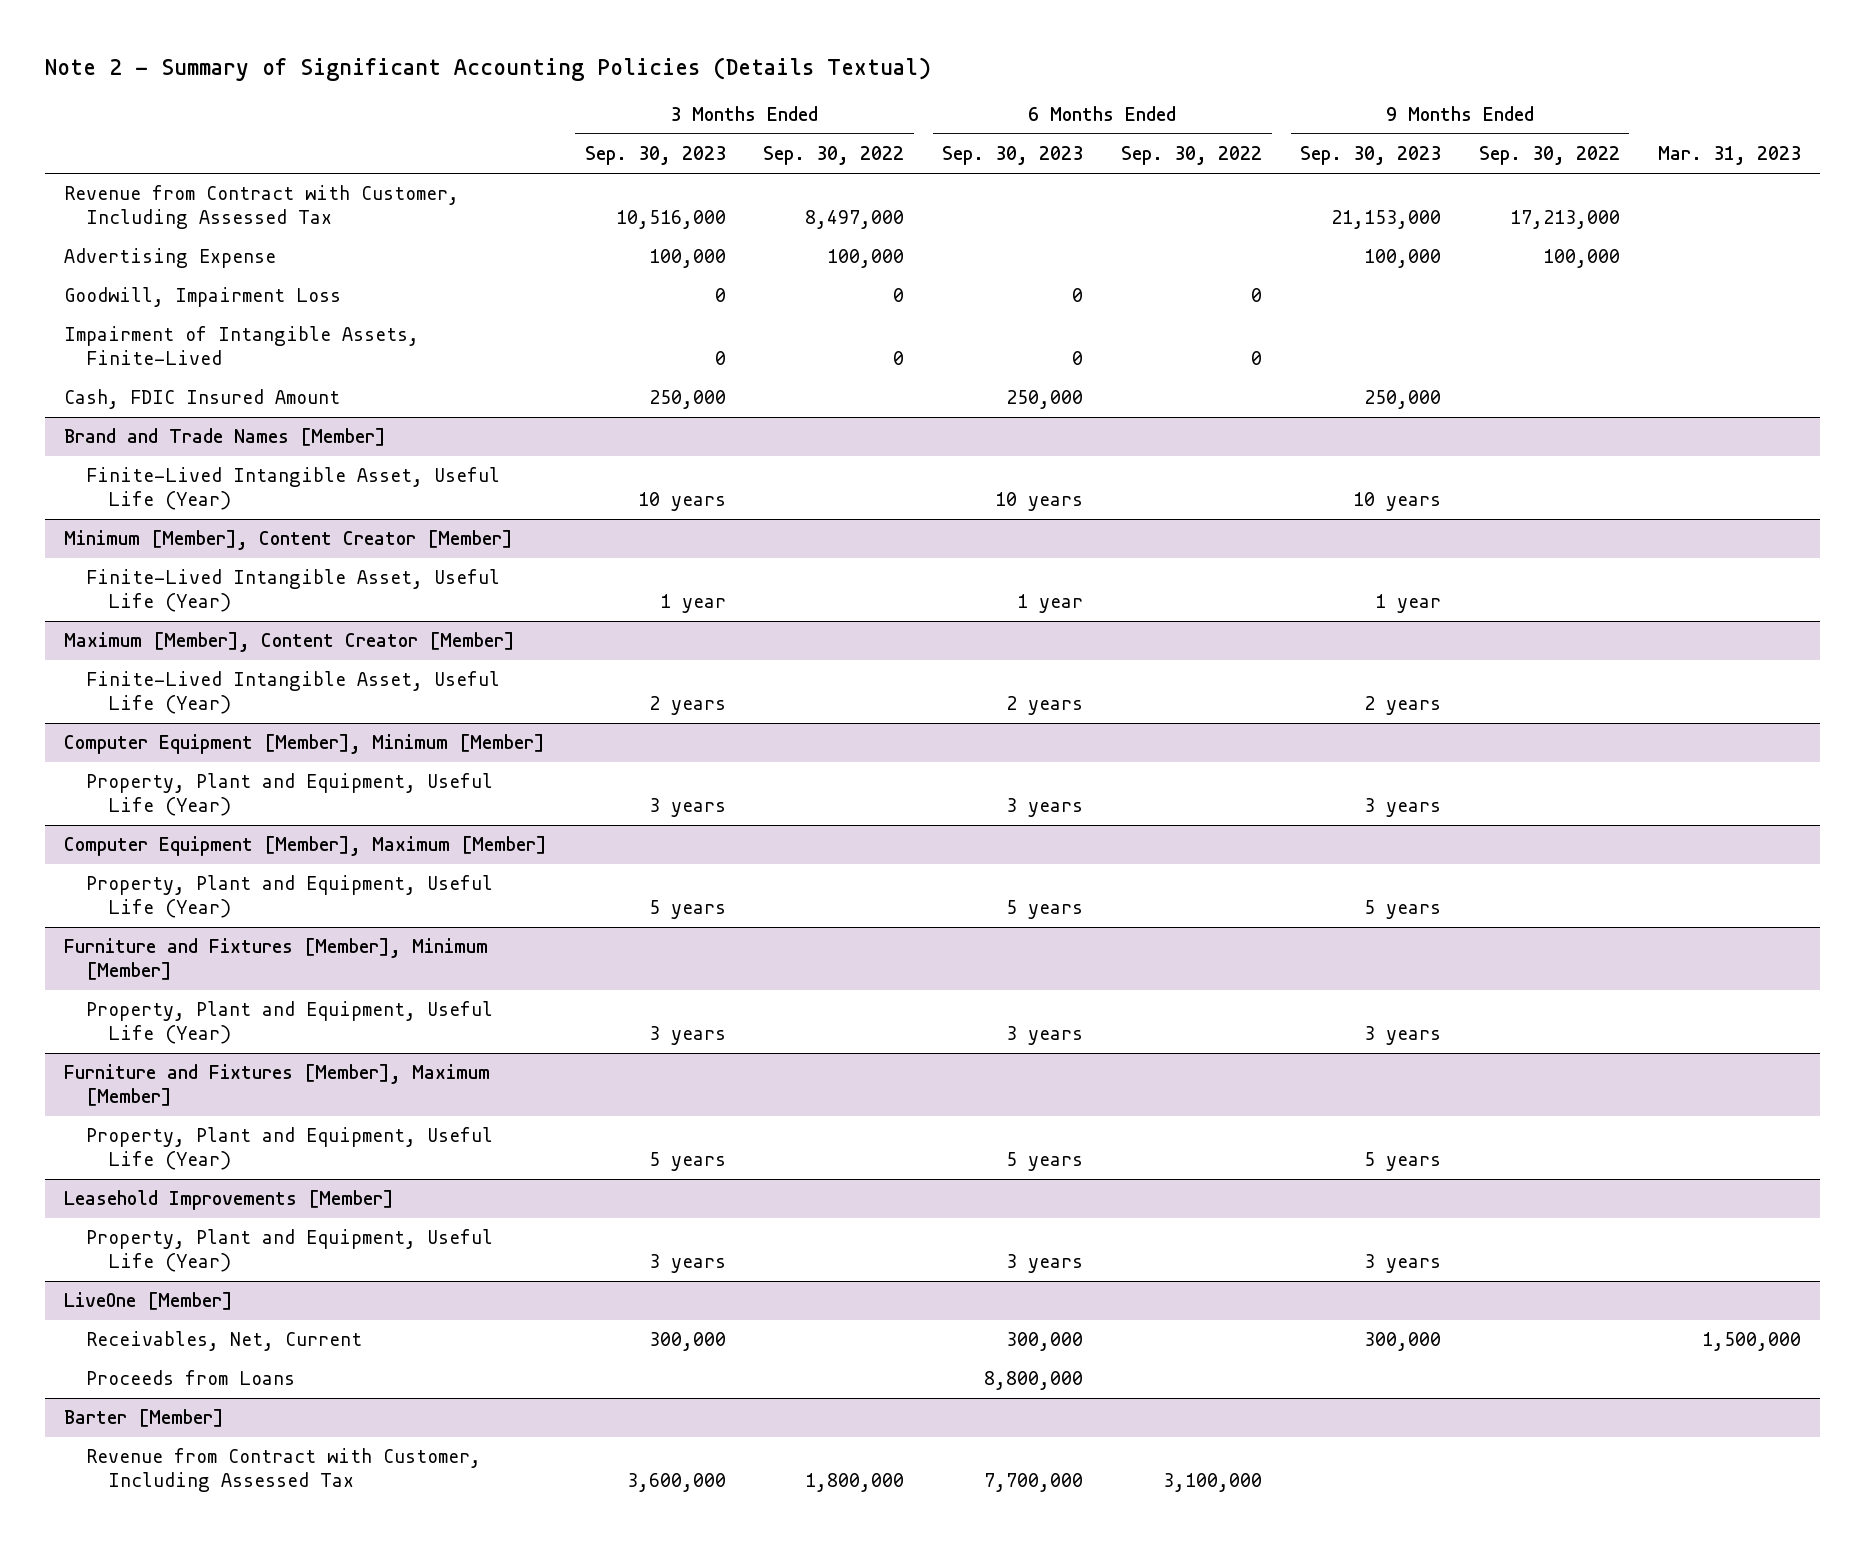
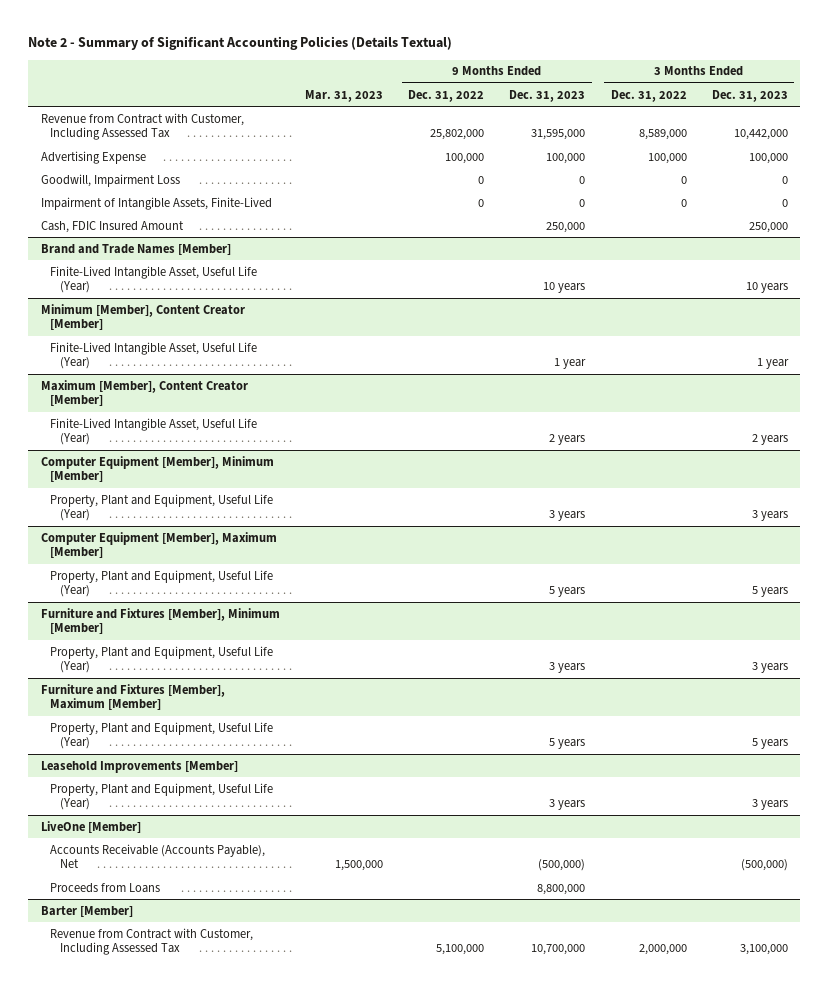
- | 3 Months Ended Sep. 30, 2023 | 3 Months Ended Sep. 30, 2022 | 6 Months Ended Sep. 30, 2023 | 6 Months Ended Sep. 30, 2022 | 9 Months Ended Sep. 30, 2023 | 9 Months Ended Sep. 30, 2022 | Mar. 31, 2023
+ | Mar. 31, 2023 | 9 Months Ended Dec. 31, 2022 | 9 Months Ended Dec. 31, 2023 | 3 Months Ended Dec. 31, 2022 | 3 Months Ended Dec. 31, 2023
@ LiveOne [Member]
- Receivables, Net, Current | 300,000 | | 300,000 | | 300,000 | | 1,500,000
+ Accounts Receivable (Accounts Payable), Net | 1,500,000 | | (500,000) | | (500,000)

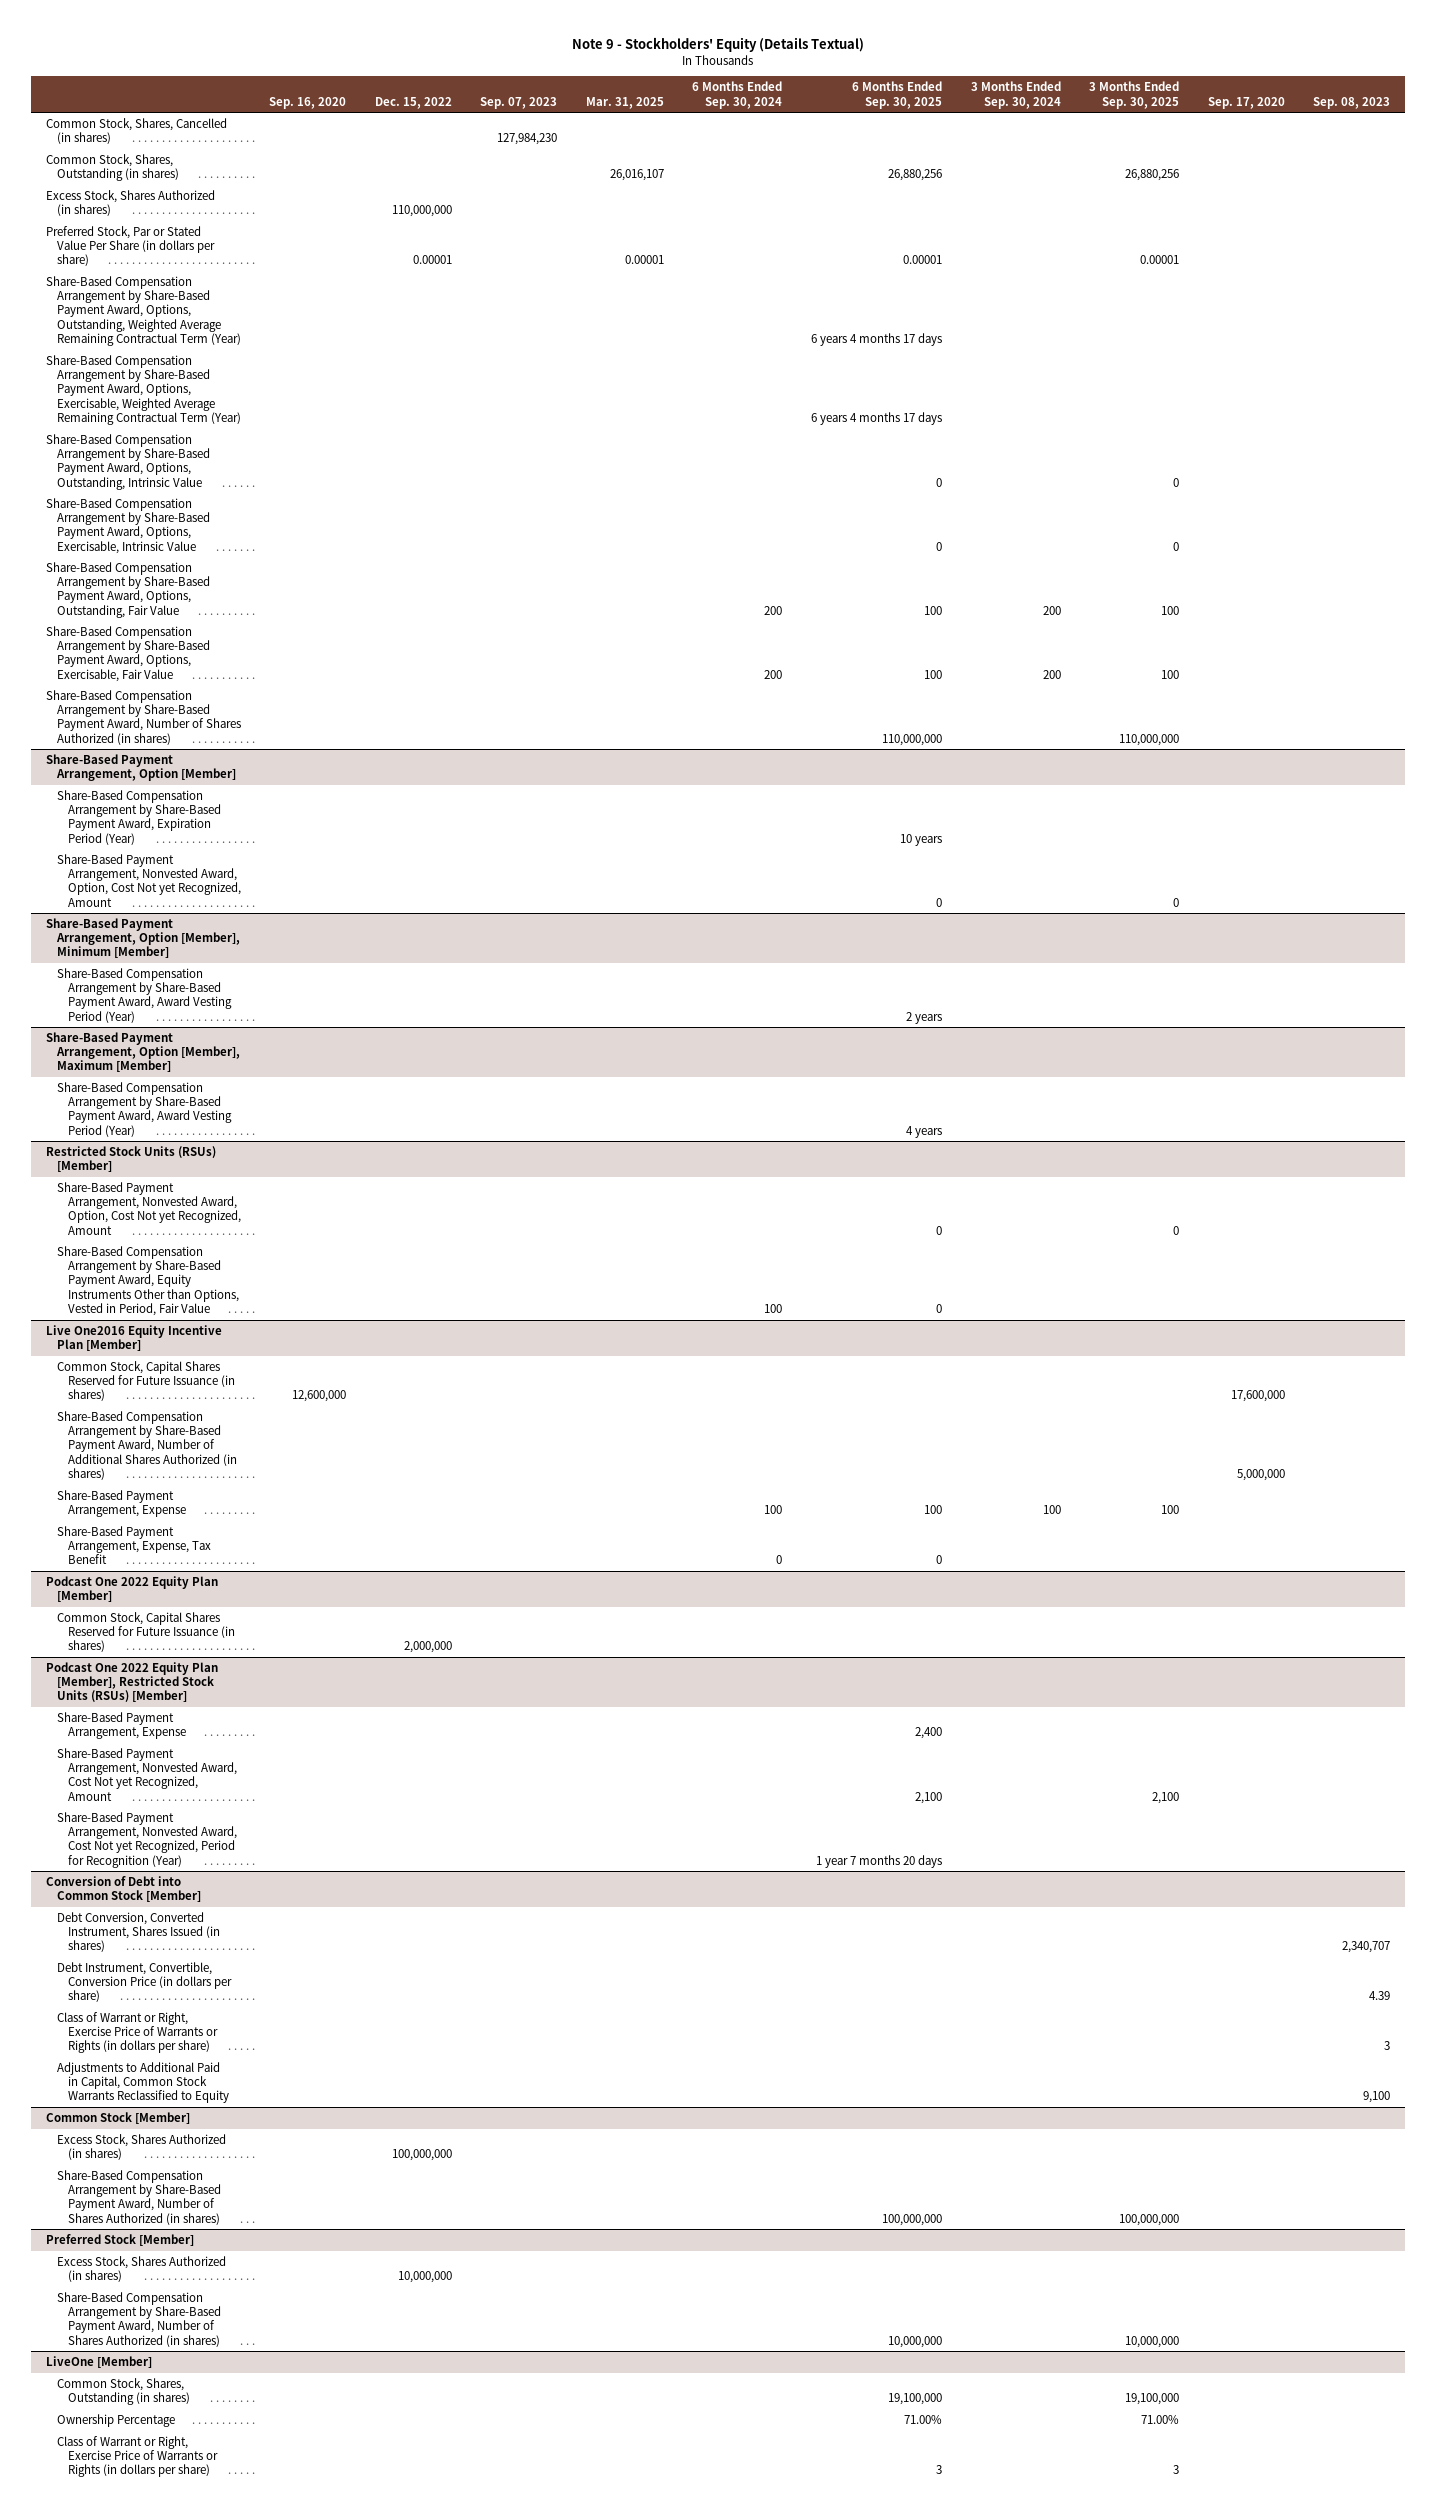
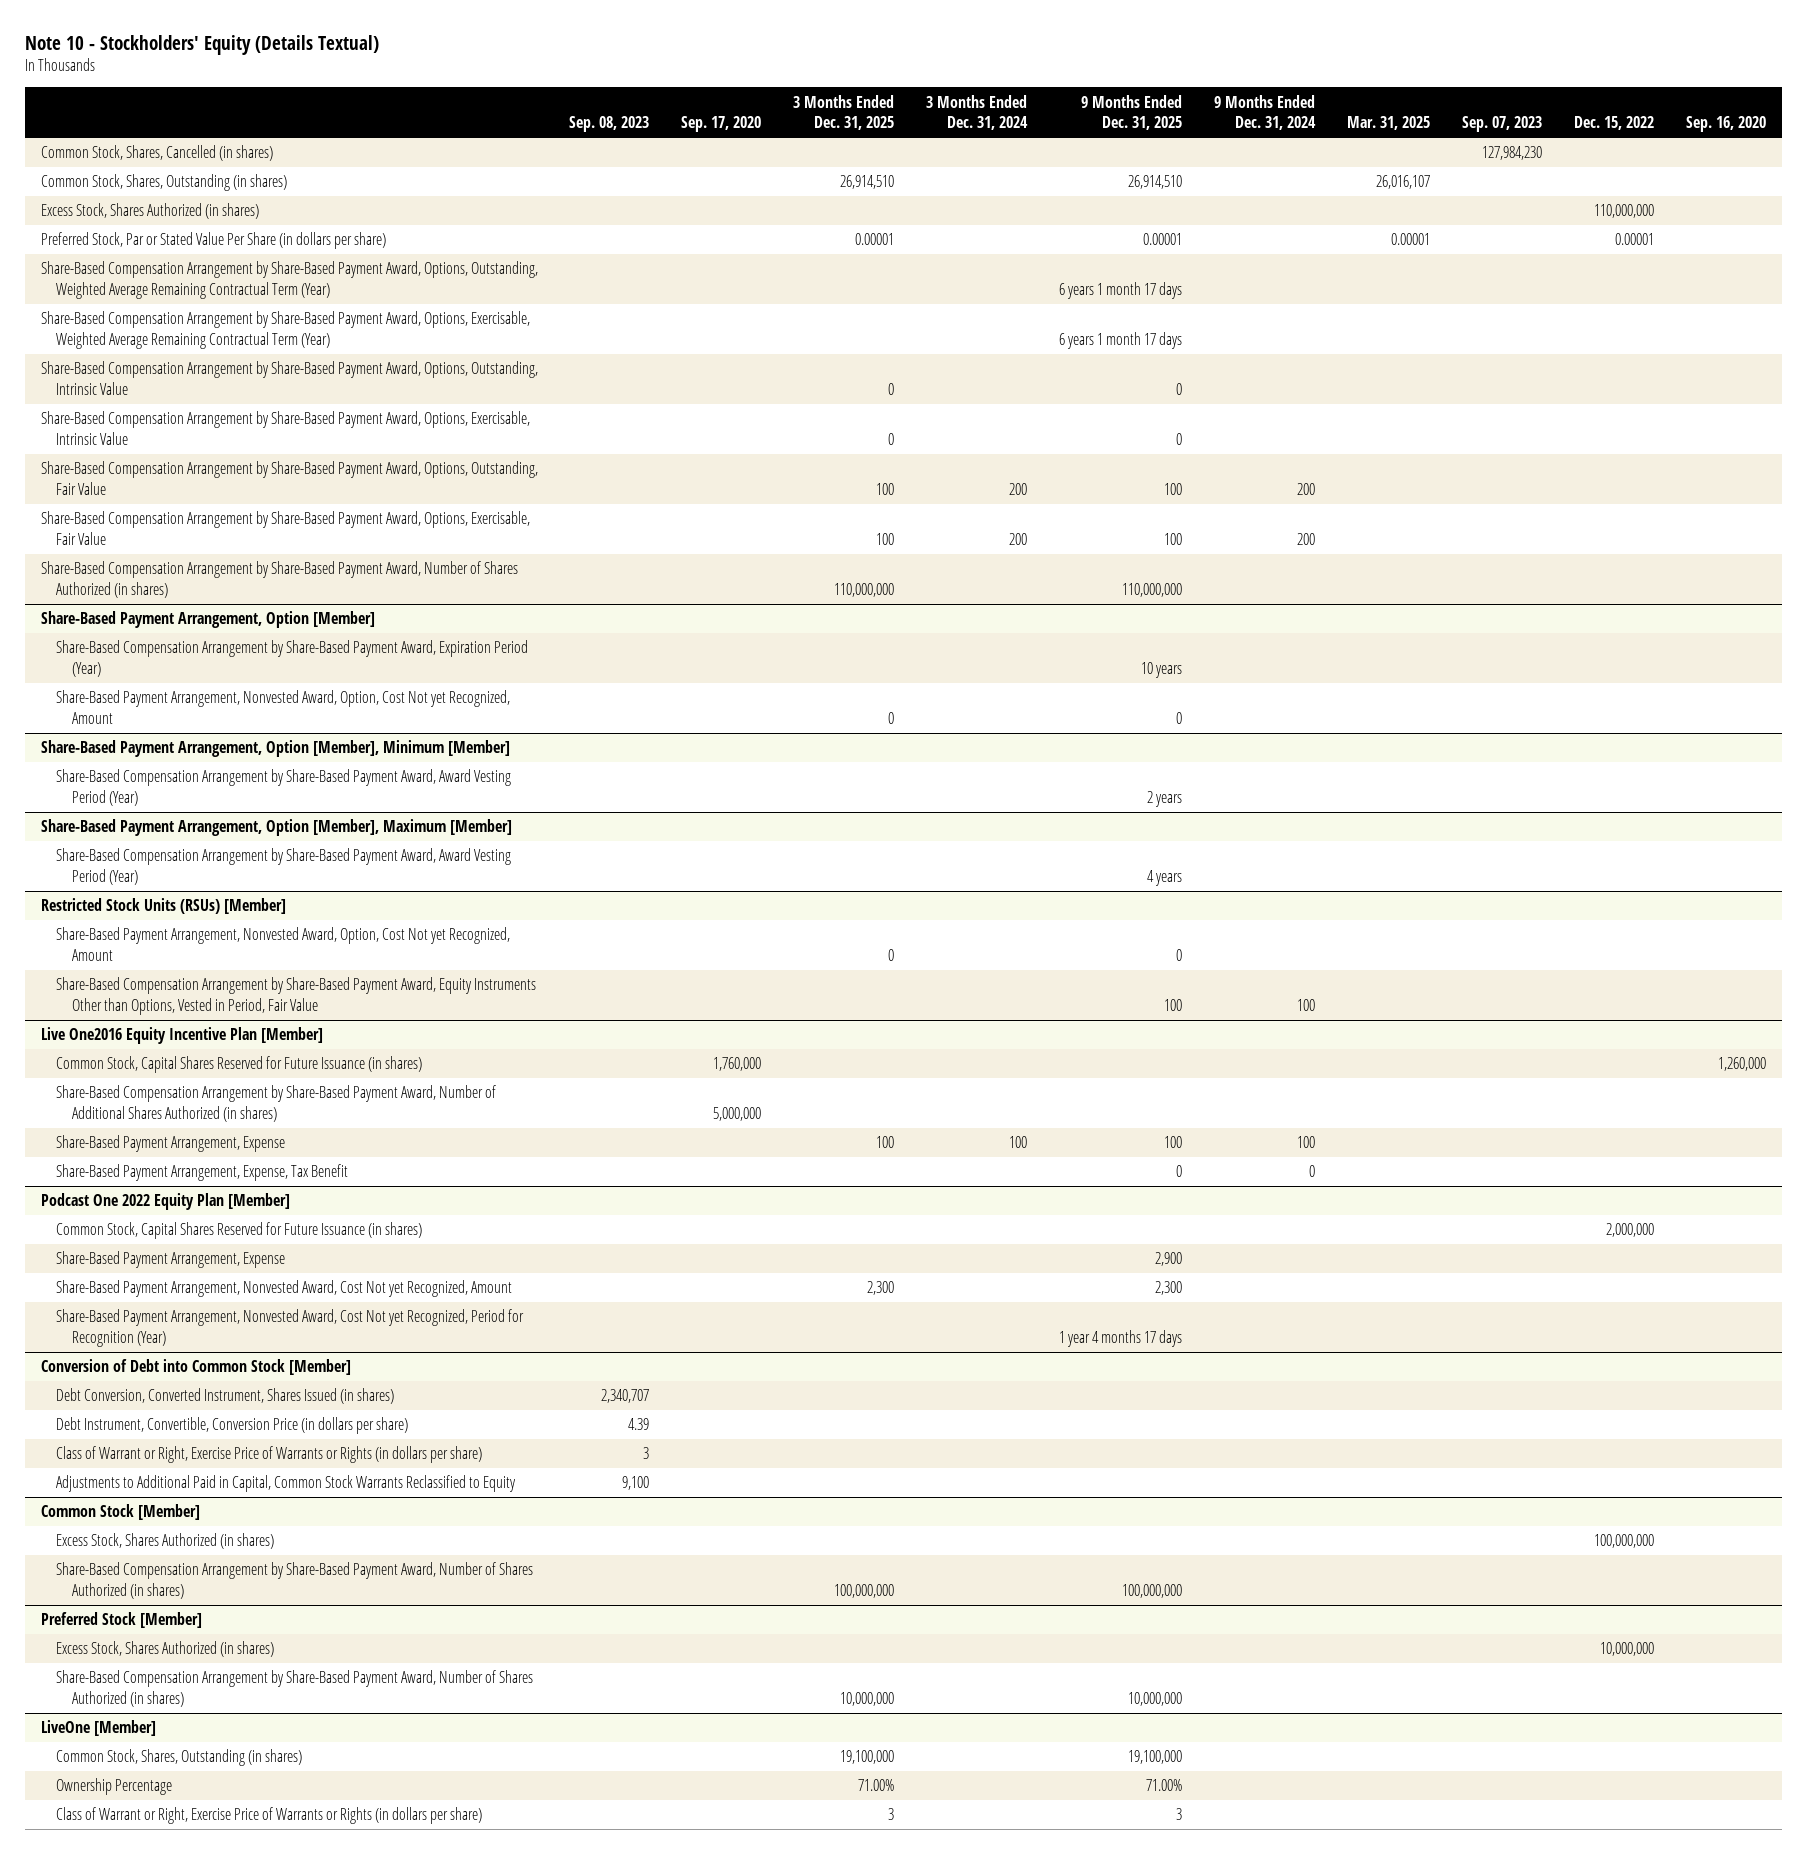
- Note 9 - Stockholders' Equity (Details Textual)
+ Note 10 - Stockholders' Equity (Details Textual)
- | Sep. 16, 2020 | Dec. 15, 2022 | Sep. 07, 2023 | Mar. 31, 2025 | 6 Months Ended Sep. 30, 2024 | 6 Months Ended Sep. 30, 2025 | 3 Months Ended Sep. 30, 2024 | 3 Months Ended Sep. 30, 2025 | Sep. 17, 2020 | Sep. 08, 2023
+ | Sep. 08, 2023 | Sep. 17, 2020 | 3 Months Ended Dec. 31, 2025 | 3 Months Ended Dec. 31, 2024 | 9 Months Ended Dec. 31, 2025 | 9 Months Ended Dec. 31, 2024 | Mar. 31, 2025 | Sep. 07, 2023 | Dec. 15, 2022 | Sep. 16, 2020
@ Live One2016 Equity Incentive Plan [Member]
- Common Stock, Capital Shares Reserved for Future Issuance (in shares) | 12,600,000 | | | | | | | | 17,600,000 |
+ Common Stock, Capital Shares Reserved for Future Issuance (in shares) | | 1,760,000 | | | | | | | | 1,260,000
- Podcast One 2022 Equity Plan [Member], Restricted Stock Units (RSUs) [Member]
- Share-Based Payment Arrangement, Expense | | | | | | 2,400 | | | |
- Share-Based Payment Arrangement, Nonvested Award, Cost Not yet Recognized, Amount | | | | | | 2,100 | | 2,100 | |
- Share-Based Payment Arrangement, Nonvested Award, Cost Not yet Recognized, Period for Recognition (Year) | | | | | | 1 year 7 months 20 days | | | |
@ Podcast One 2022 Equity Plan [Member]
+ Share-Based Payment Arrangement, Expense | | | | | 2,900 | | | | |
+ Share-Based Payment Arrangement, Nonvested Award, Cost Not yet Recognized, Amount | | | 2,300 | | 2,300 | | | | |
+ Share-Based Payment Arrangement, Nonvested Award, Cost Not yet Recognized, Period for Recognition (Year) | | | | | 1 year 4 months 17 days | | | | |

